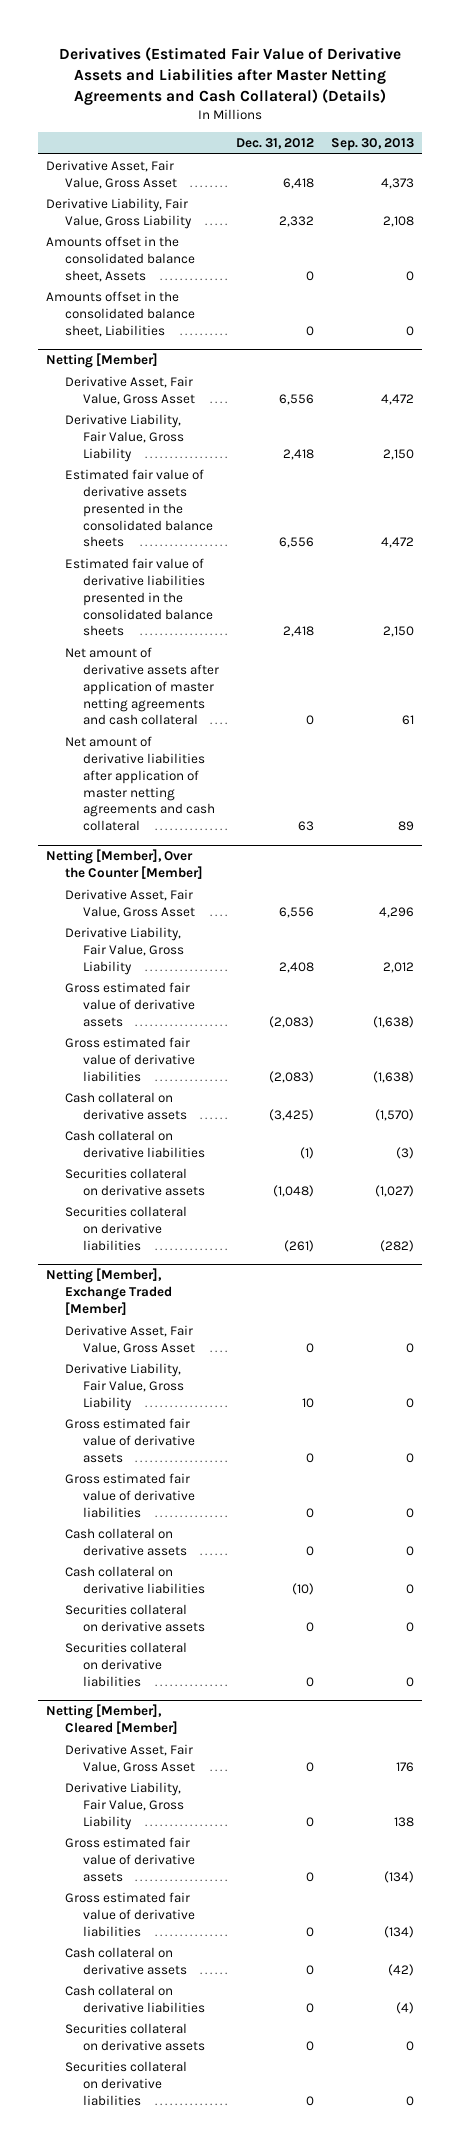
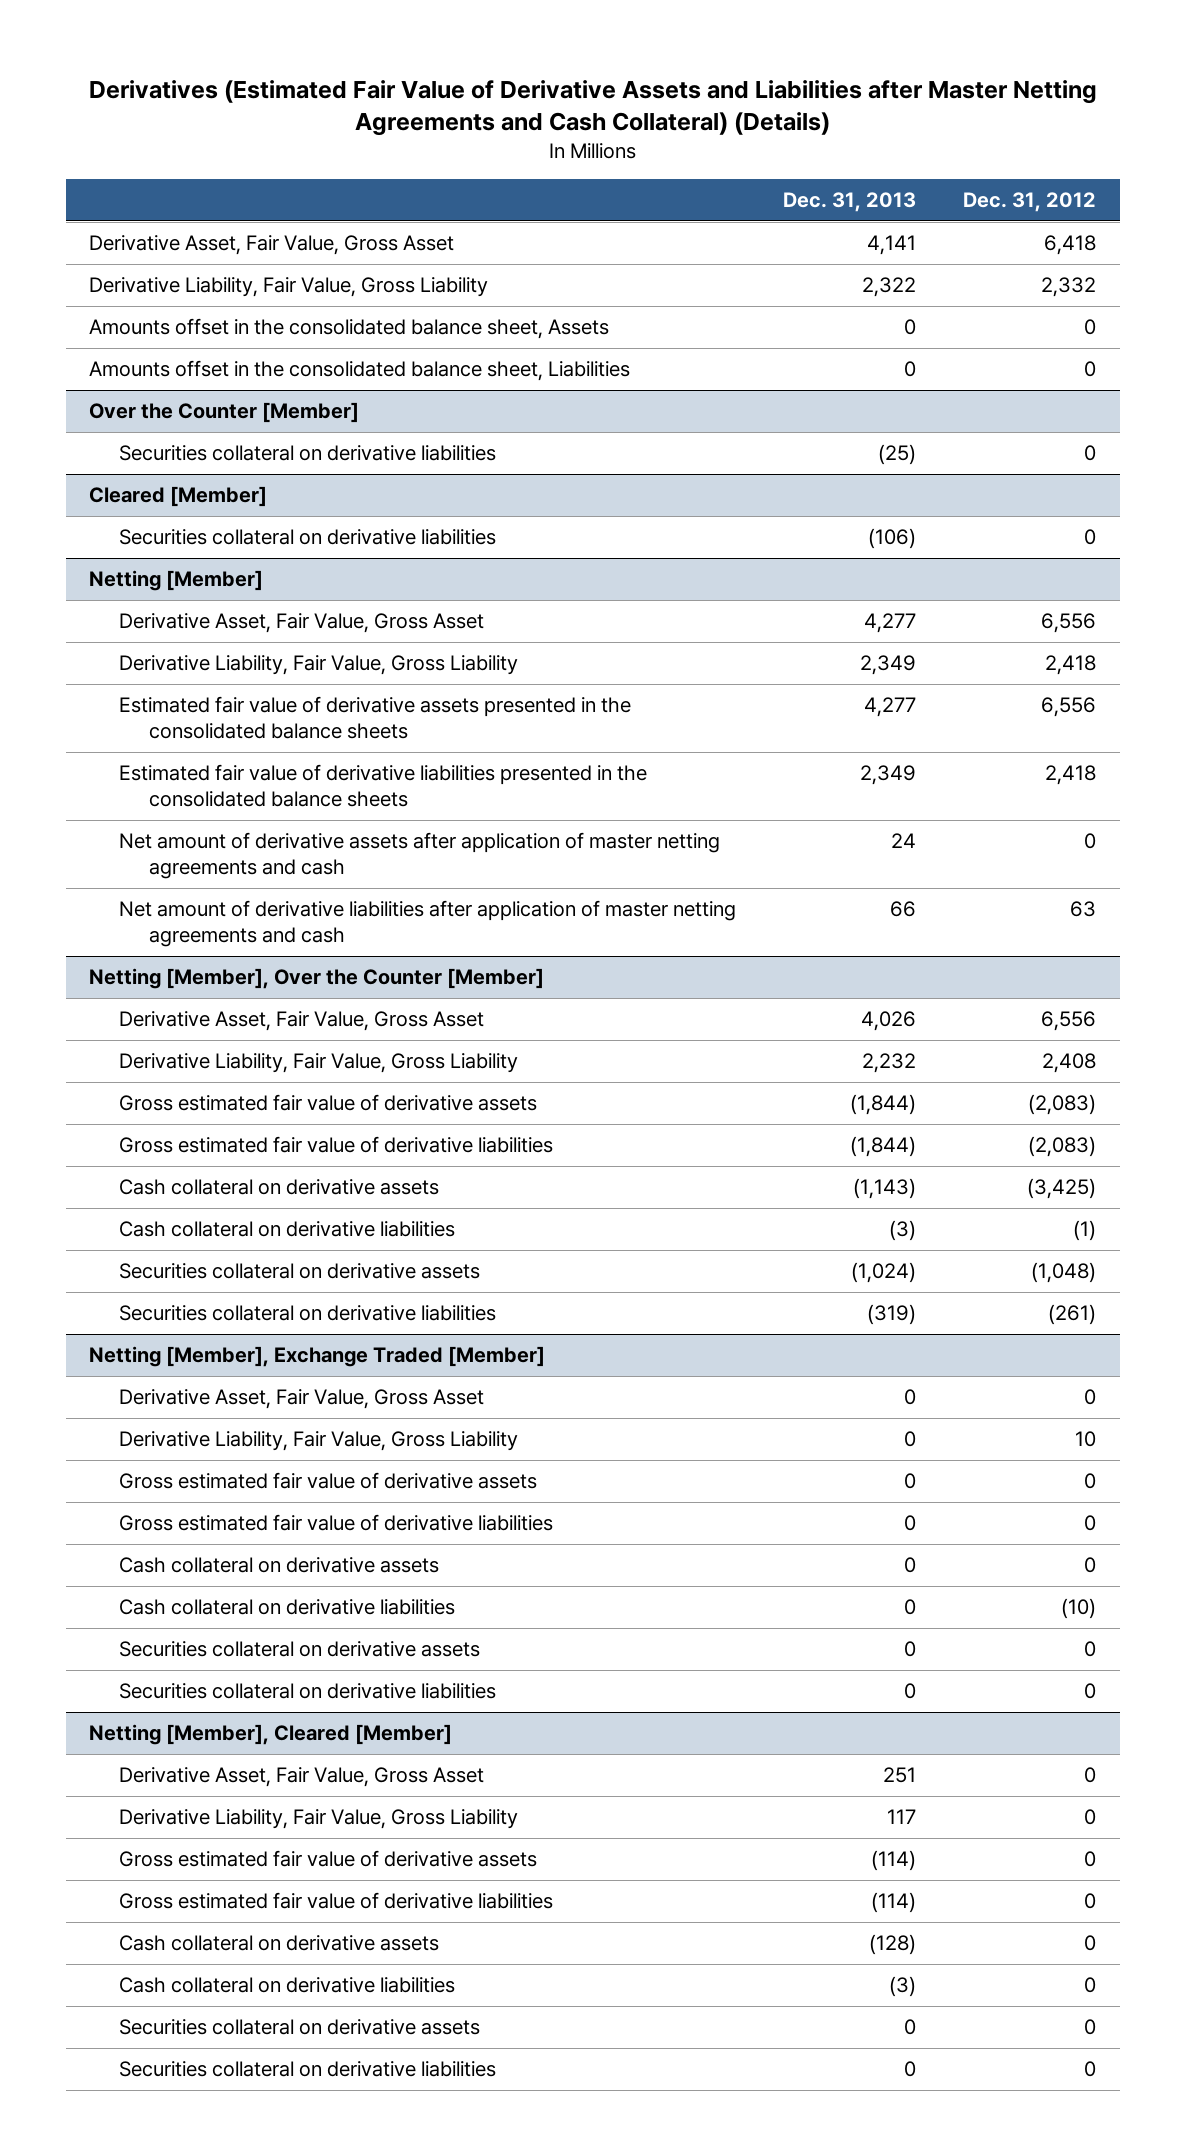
- | Dec. 31, 2012 | Sep. 30, 2013
+ | Dec. 31, 2013 | Dec. 31, 2012
+ Over the Counter [Member]
+ Securities collateral on derivative liabilities | (25) | 0
+ Cleared [Member]
+ Securities collateral on derivative liabilities | (106) | 0
@ Netting [Member]
- Net amount of derivative assets after application of master netting agreements and cash collateral | 0 | 61
- Net amount of derivative liabilities after application of master netting agreements and cash collateral | 63 | 89
+ Net amount of derivative assets after application of master netting agreements and cash | 24 | 0
+ Net amount of derivative liabilities after application of master netting agreements and cash | 66 | 63

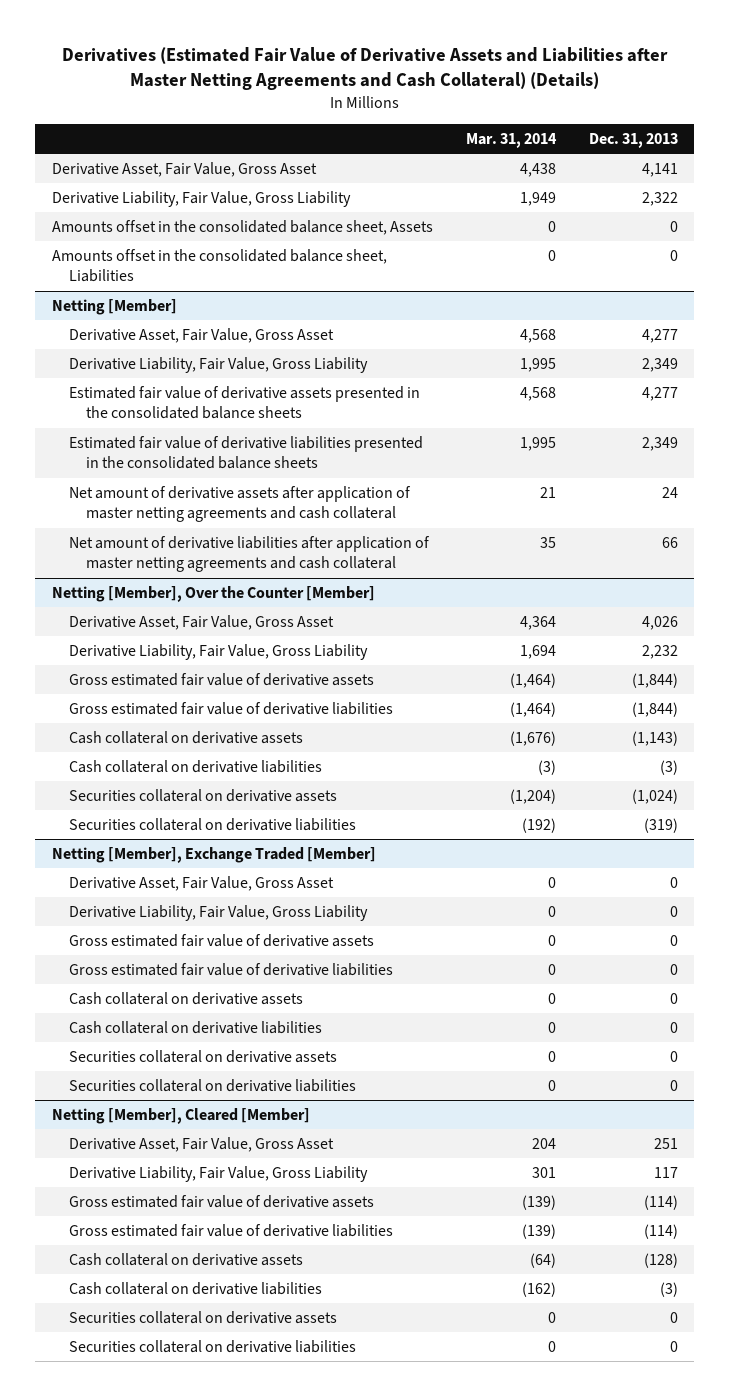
- | Dec. 31, 2013 | Dec. 31, 2012
+ | Mar. 31, 2014 | Dec. 31, 2013
- Over the Counter [Member]
- Securities collateral on derivative liabilities | (25) | 0
- Cleared [Member]
- Securities collateral on derivative liabilities | (106) | 0
@ Netting [Member]
- Net amount of derivative assets after application of master netting agreements and cash | 24 | 0
- Net amount of derivative liabilities after application of master netting agreements and cash | 66 | 63
+ Net amount of derivative assets after application of master netting agreements and cash collateral | 21 | 24
+ Net amount of derivative liabilities after application of master netting agreements and cash collateral | 35 | 66

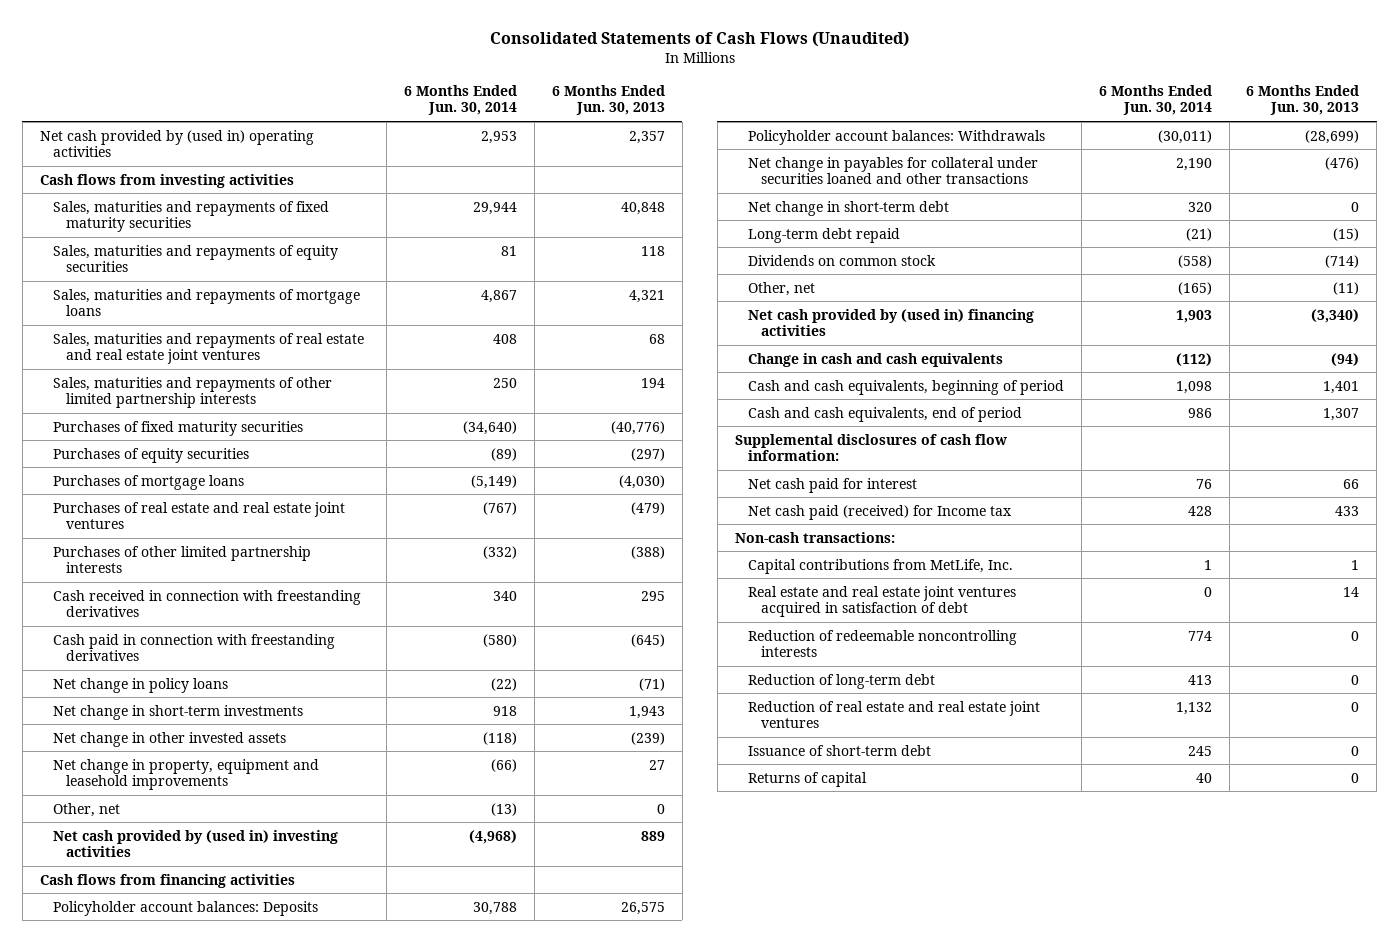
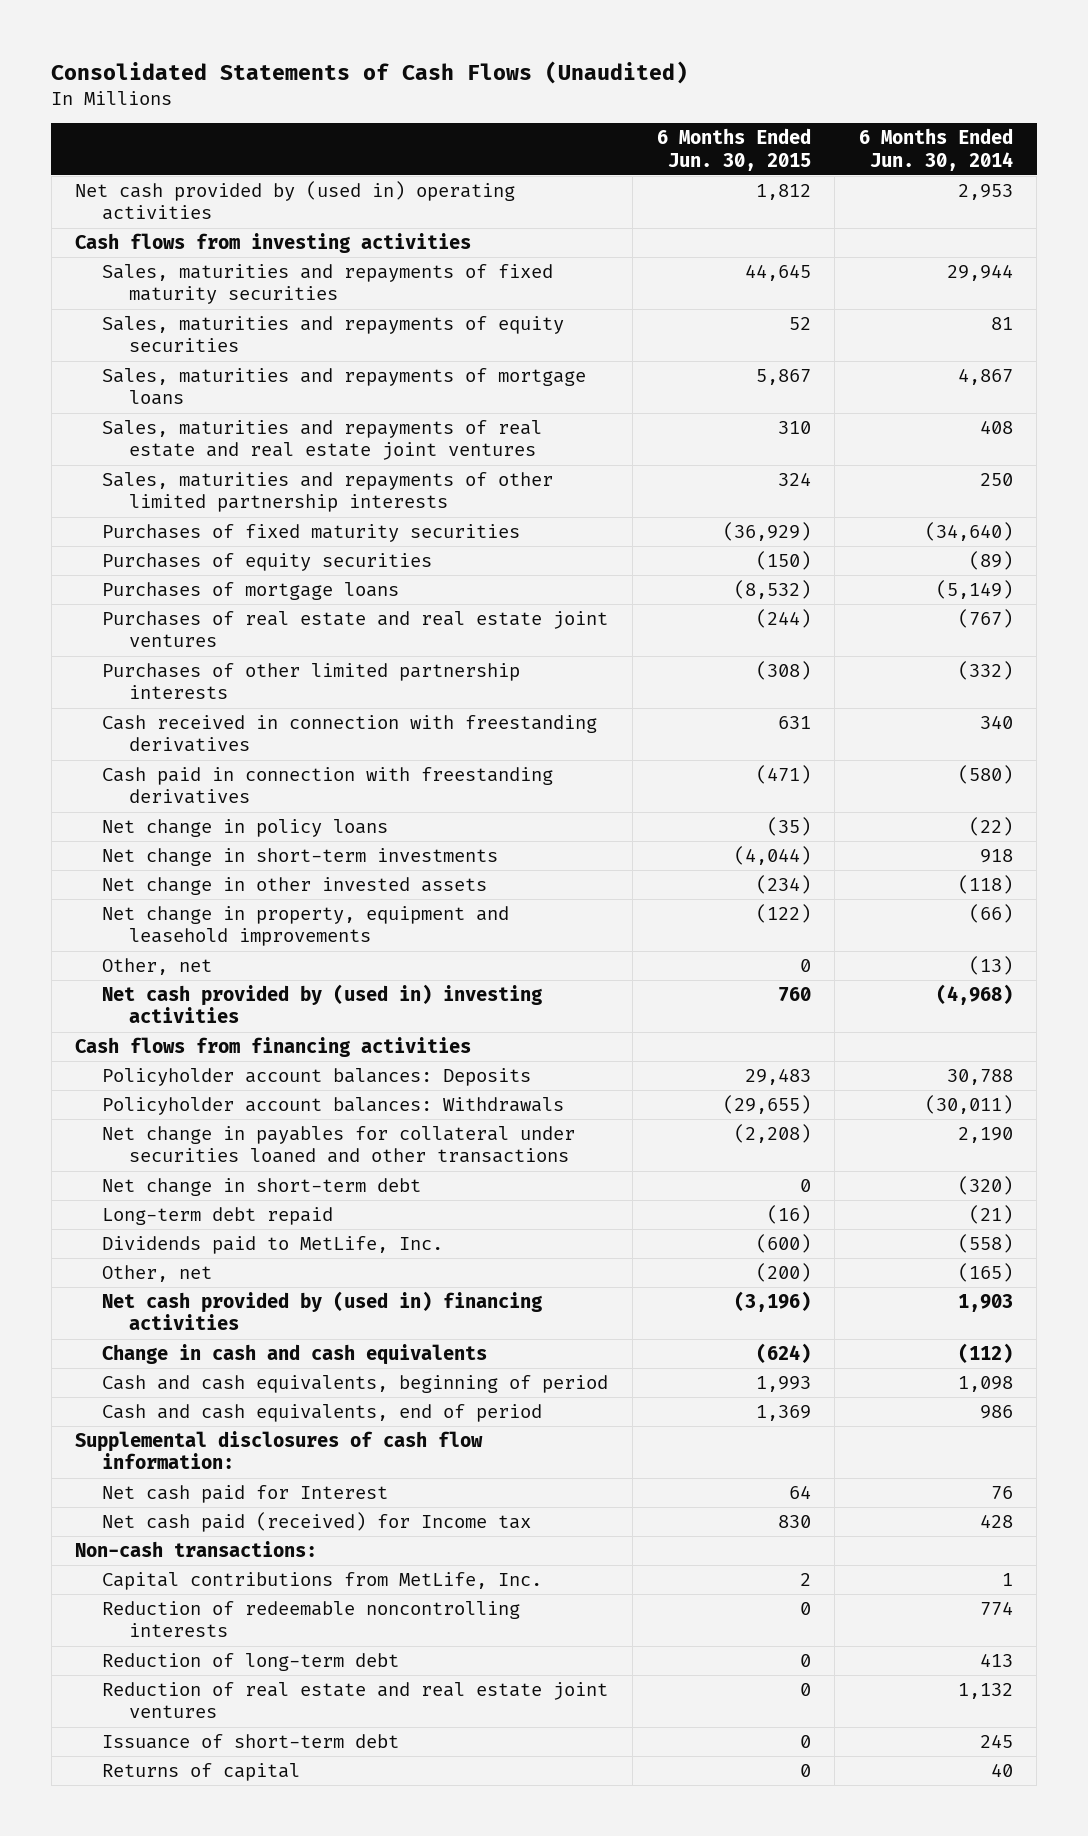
- | 6 Months Ended Jun. 30, 2014 | 6 Months Ended Jun. 30, 2013
+ | 6 Months Ended Jun. 30, 2015 | 6 Months Ended Jun. 30, 2014
- Net change in short-term debt | 320 | 0
+ Net change in short-term debt | 0 | (320)
- Dividends on common stock | (558) | (714)
+ Dividends paid to MetLife, Inc. | (600) | (558)
- Net cash paid for interest | 76 | 66
+ Net cash paid for Interest | 64 | 76
- Real estate and real estate joint ventures acquired in satisfaction of debt | 0 | 14

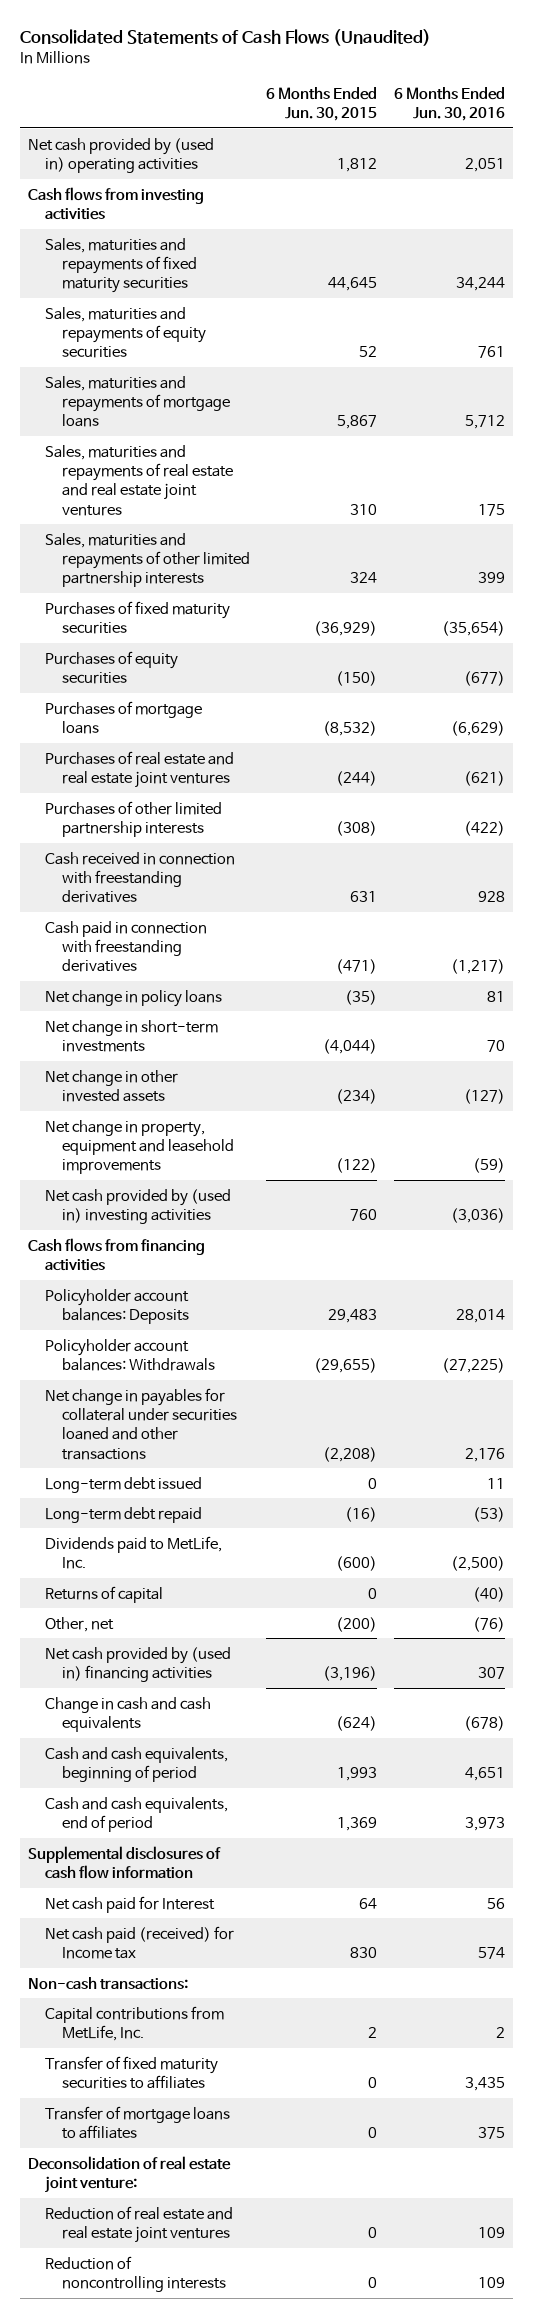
- | 6 Months Ended Jun. 30, 2015 | 6 Months Ended Jun. 30, 2014
+ | 6 Months Ended Jun. 30, 2015 | 6 Months Ended Jun. 30, 2016
- Other, net | 0 | (13)
- Net change in short-term debt | 0 | (320)
+ Long-term debt issued | 0 | 11
moved up: Returns of capital | 0 | (40)
- Supplemental disclosures of cash flow information:
+ Supplemental disclosures of cash flow information
- Reduction of redeemable noncontrolling interests | 0 | 774
- Reduction of long-term debt | 0 | 413
+ Transfer of fixed maturity securities to affiliates | 0 | 3,435
+ Transfer of mortgage loans to affiliates | 0 | 375
+ Deconsolidation of real estate joint venture:
- Issuance of short-term debt | 0 | 245
+ Reduction of noncontrolling interests | 0 | 109

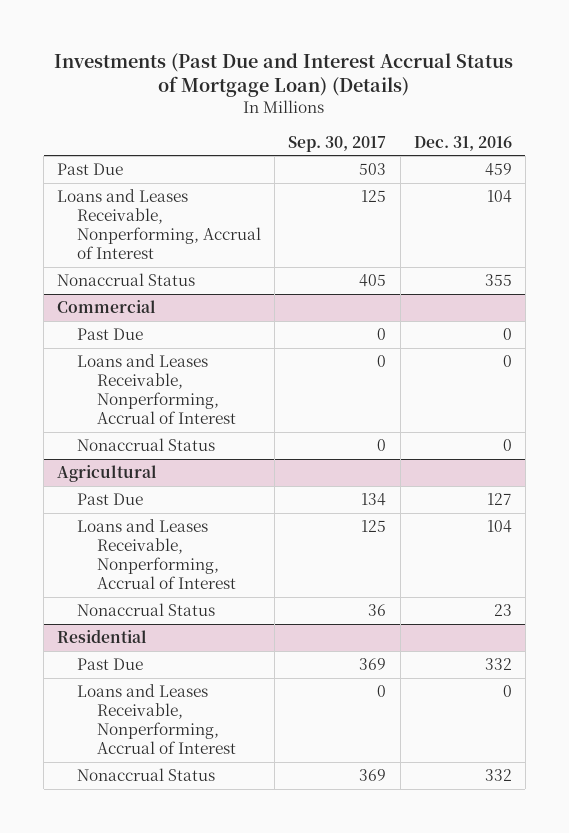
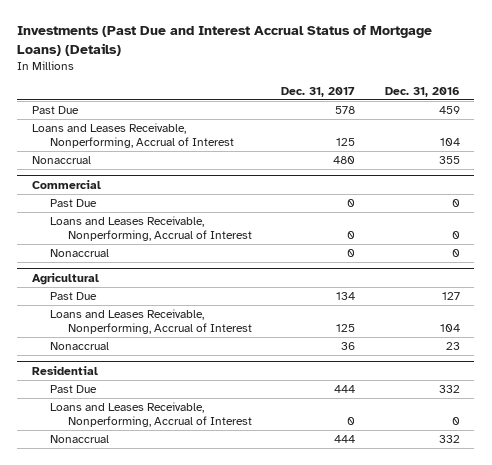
- Investments (Past Due and Interest Accrual Status of Mortgage Loan) (Details)
+ Investments (Past Due and Interest Accrual Status of Mortgage Loans) (Details)
- | Sep. 30, 2017 | Dec. 31, 2016
+ | Dec. 31, 2017 | Dec. 31, 2016
- Nonaccrual Status | 405 | 355
+ Nonaccrual | 480 | 355
@ Commercial
- Nonaccrual Status | 0 | 0
+ Nonaccrual | 0 | 0
@ Agricultural
- Nonaccrual Status | 36 | 23
+ Nonaccrual | 36 | 23
@ Residential
- Nonaccrual Status | 369 | 332
+ Nonaccrual | 444 | 332

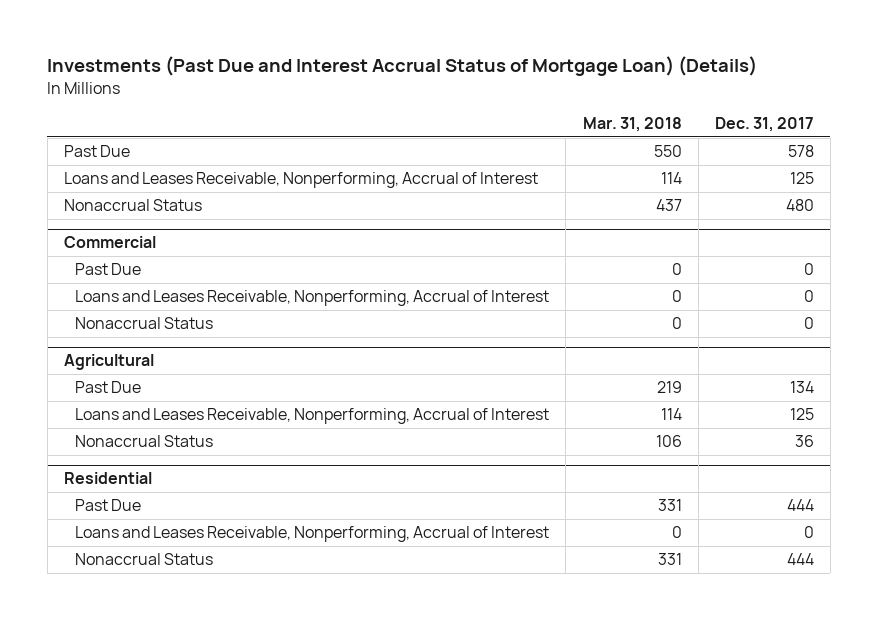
- Investments (Past Due and Interest Accrual Status of Mortgage Loans) (Details)
+ Investments (Past Due and Interest Accrual Status of Mortgage Loan) (Details)
- | Dec. 31, 2017 | Dec. 31, 2016
+ | Mar. 31, 2018 | Dec. 31, 2017
- Nonaccrual | 480 | 355
+ Nonaccrual Status | 437 | 480
@ Commercial
- Nonaccrual | 0 | 0
+ Nonaccrual Status | 0 | 0
@ Agricultural
- Nonaccrual | 36 | 23
+ Nonaccrual Status | 106 | 36
@ Residential
- Nonaccrual | 444 | 332
+ Nonaccrual Status | 331 | 444

